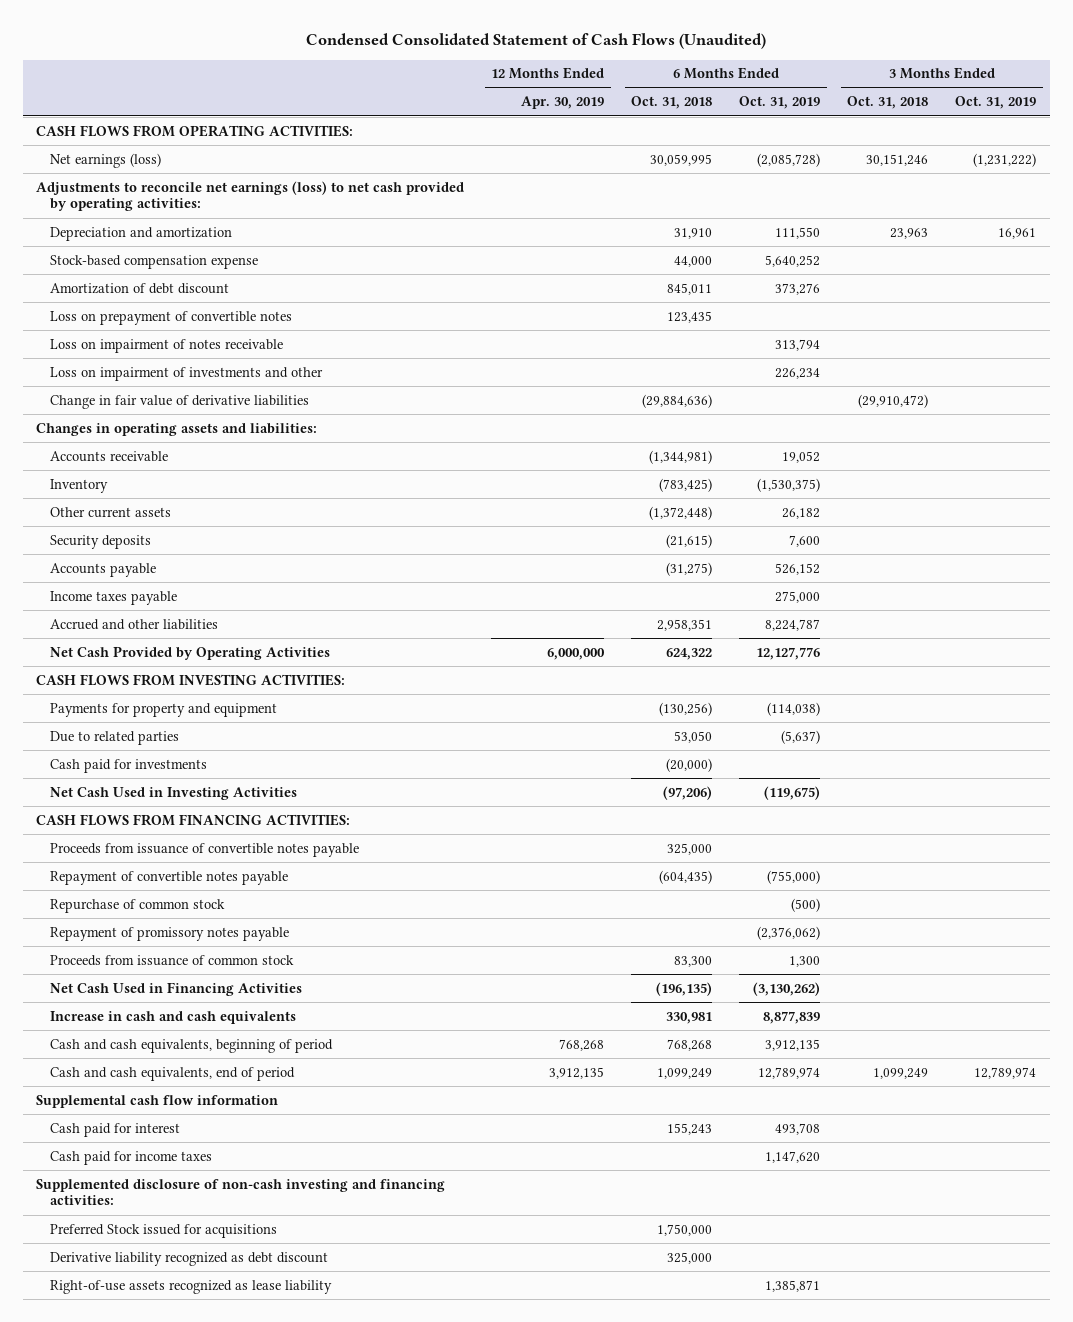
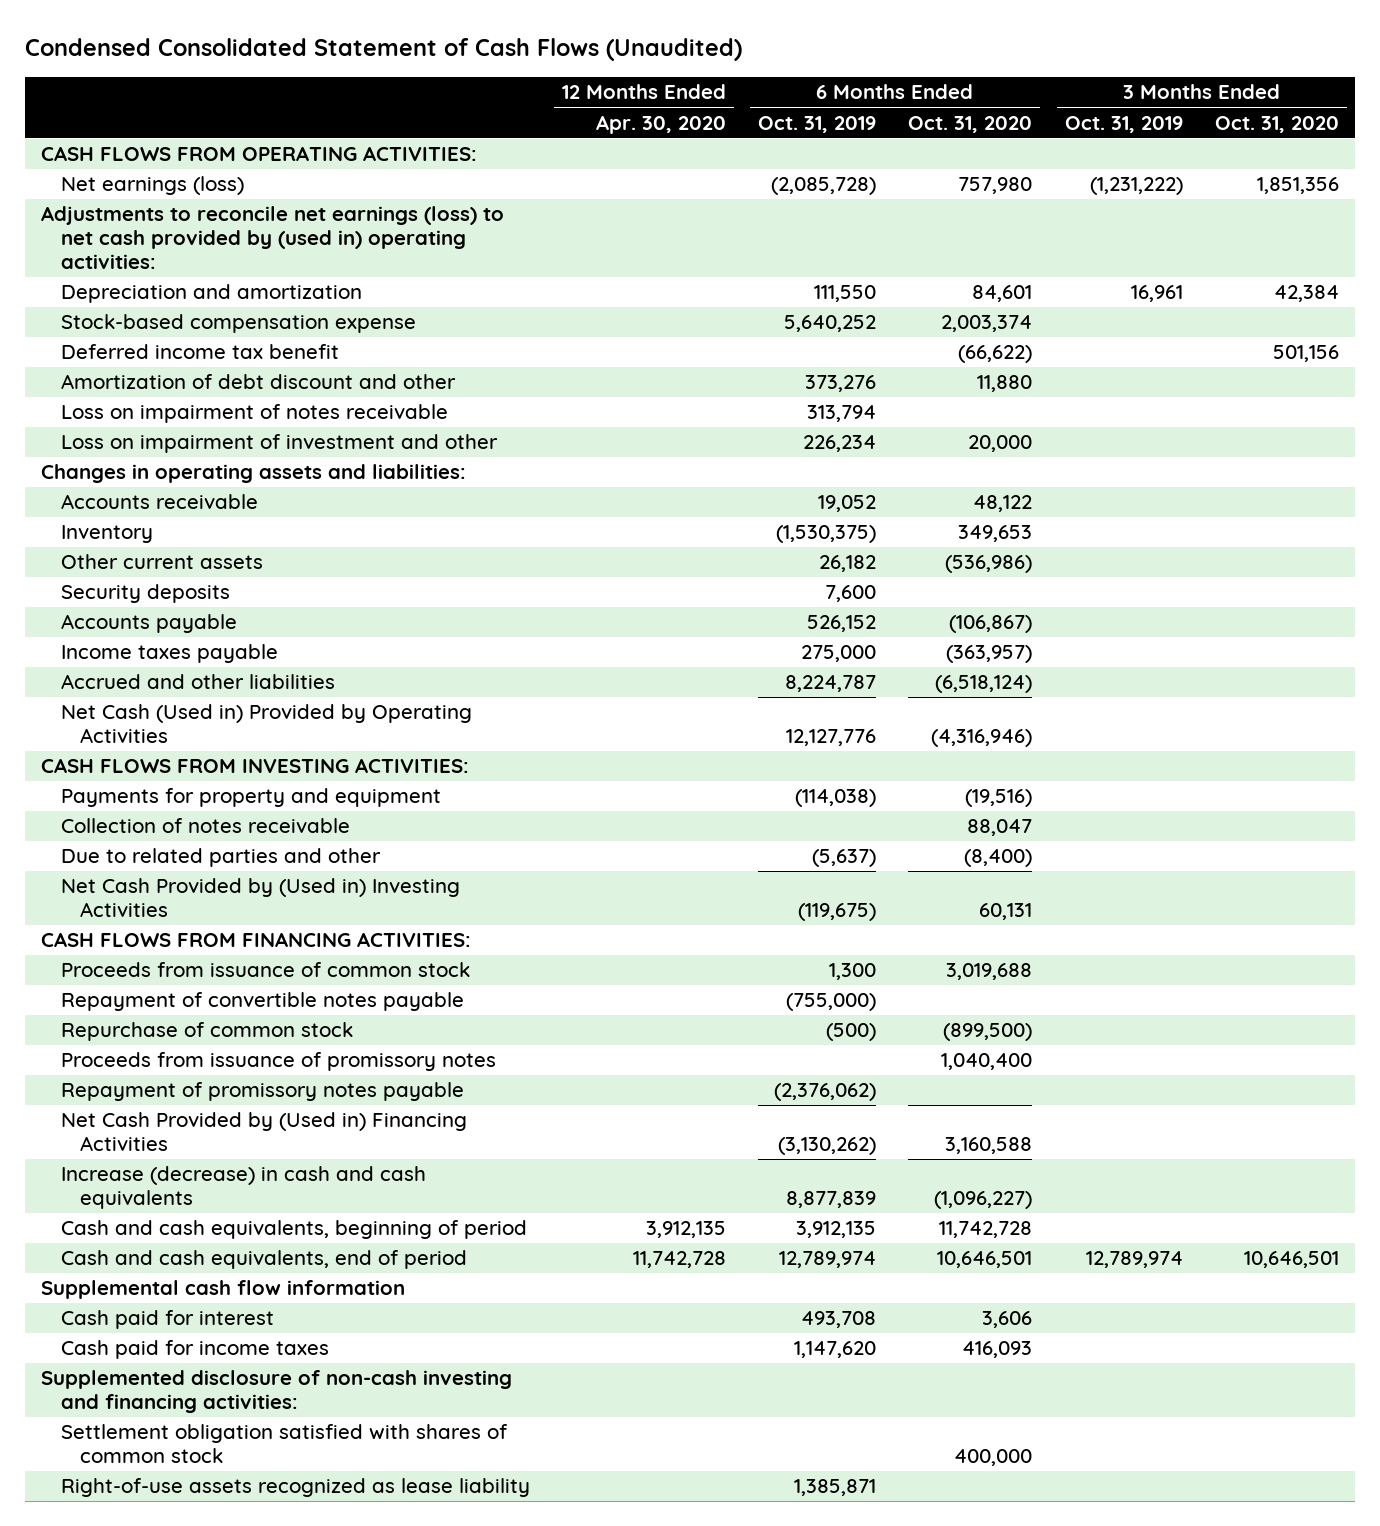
- | 12 Months Ended Apr. 30, 2019 | 6 Months Ended Oct. 31, 2018 | 6 Months Ended Oct. 31, 2019 | 3 Months Ended Oct. 31, 2018 | 3 Months Ended Oct. 31, 2019
+ | 12 Months Ended Apr. 30, 2020 | 6 Months Ended Oct. 31, 2019 | 6 Months Ended Oct. 31, 2020 | 3 Months Ended Oct. 31, 2019 | 3 Months Ended Oct. 31, 2020
- Adjustments to reconcile net earnings (loss) to net cash provided by operating activities:
+ Adjustments to reconcile net earnings (loss) to net cash provided by (used in) operating activities:
- Amortization of debt discount | | 845,011 | 373,276 | |
- Loss on prepayment of convertible notes | | 123,435 | | |
+ Deferred income tax benefit | | | (66,622) | | 501,156
+ Amortization of debt discount and other | | 373,276 | 11,880 | |
- Loss on impairment of investments and other | | | 226,234 | |
- Change in fair value of derivative liabilities | | (29,884,636) | | (29,910,472) |
+ Loss on impairment of investment and other | | 226,234 | 20,000 | |
- Net Cash Provided by Operating Activities | 6,000,000 | 624,322 | 12,127,776 | |
+ Net Cash (Used in) Provided by Operating Activities | | 12,127,776 | (4,316,946) | |
- Due to related parties | | 53,050 | (5,637) | |
- Cash paid for investments | | (20,000) | | |
- Net Cash Used in Investing Activities | | (97,206) | (119,675) | |
+ Collection of notes receivable | | | 88,047 | |
+ Due to related parties and other | | (5,637) | (8,400) | |
+ Net Cash Provided by (Used in) Investing Activities | | (119,675) | 60,131 | |
- Proceeds from issuance of convertible notes payable | | 325,000 | | |
moved up: Proceeds from issuance of common stock | | 1,300 | 3,019,688 | |
+ Proceeds from issuance of promissory notes | | | 1,040,400 | |
- Net Cash Used in Financing Activities | | (196,135) | (3,130,262) | |
- Increase in cash and cash equivalents | | 330,981 | 8,877,839 | |
+ Net Cash Provided by (Used in) Financing Activities | | (3,130,262) | 3,160,588 | |
+ Increase (decrease) in cash and cash equivalents | | 8,877,839 | (1,096,227) | |
- Preferred Stock issued for acquisitions | | 1,750,000 | | |
- Derivative liability recognized as debt discount | | 325,000 | | |
+ Settlement obligation satisfied with shares of common stock | | | 400,000 | |

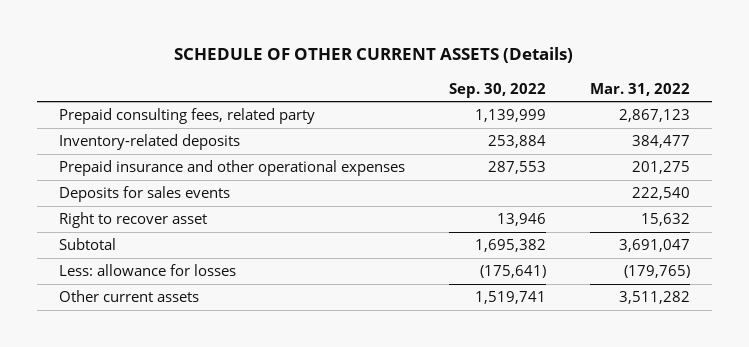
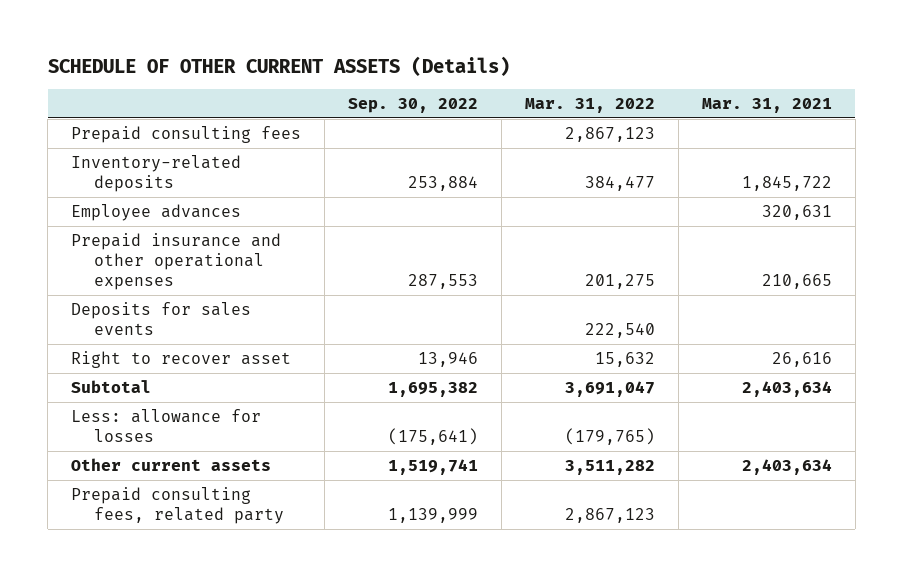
- | Sep. 30, 2022 | Mar. 31, 2022
+ | Sep. 30, 2022 | Mar. 31, 2022 | Mar. 31, 2021
+ Prepaid consulting fees | | 2,867,123 |
+ Employee advances | | | 320,631
moved down: Prepaid consulting fees, related party | 1,139,999 | 2,867,123 |

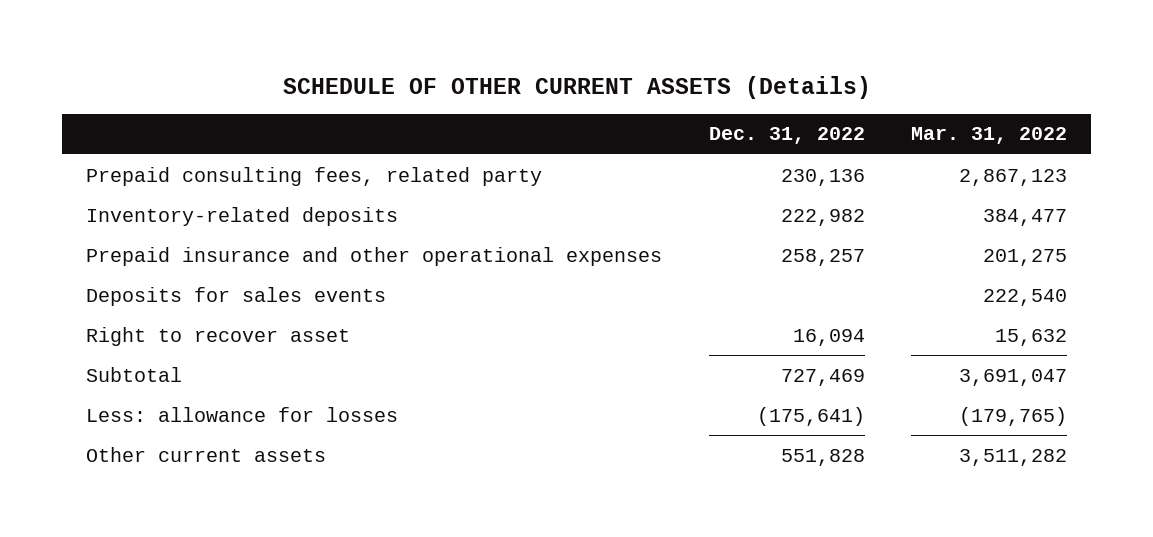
- | Sep. 30, 2022 | Mar. 31, 2022 | Mar. 31, 2021
+ | Dec. 31, 2022 | Mar. 31, 2022
- Prepaid consulting fees | | 2,867,123 |
moved up: Prepaid consulting fees, related party | 230,136 | 2,867,123
- Employee advances | | | 320,631

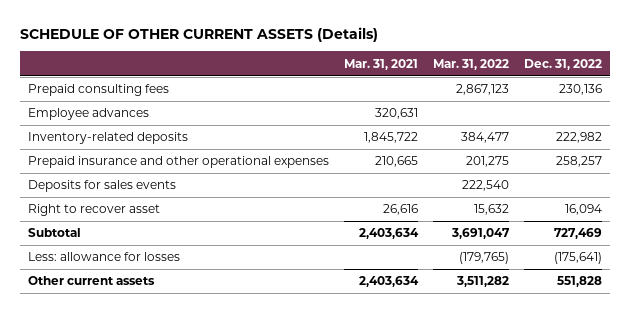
- | Dec. 31, 2022 | Mar. 31, 2022
+ | Mar. 31, 2021 | Mar. 31, 2022 | Dec. 31, 2022
- Prepaid consulting fees, related party | 230,136 | 2,867,123
+ Prepaid consulting fees | | 2,867,123 | 230,136
+ Employee advances | 320,631 | |

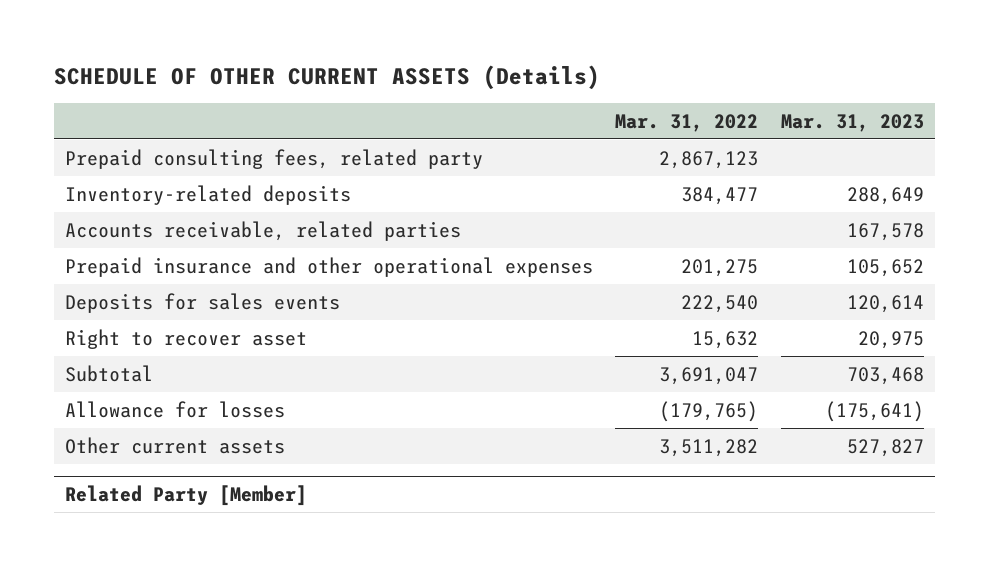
- | Mar. 31, 2021 | Mar. 31, 2022 | Dec. 31, 2022
+ | Mar. 31, 2022 | Mar. 31, 2023
- Prepaid consulting fees | | 2,867,123 | 230,136
- Employee advances | 320,631 | |
+ Prepaid consulting fees, related party | 2,867,123 |
+ Accounts receivable, related parties | | 167,578
- Less: allowance for losses | | (179,765) | (175,641)
+ Allowance for losses | (179,765) | (175,641)
+ Related Party [Member]

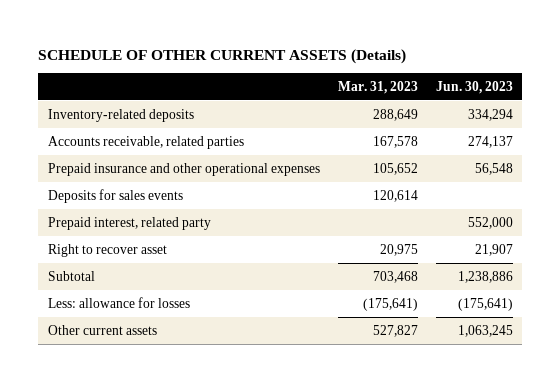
- | Mar. 31, 2022 | Mar. 31, 2023
+ | Mar. 31, 2023 | Jun. 30, 2023
- Prepaid consulting fees, related party | 2,867,123 |
+ Prepaid interest, related party | | 552,000
- Allowance for losses | (179,765) | (175,641)
+ Less: allowance for losses | (175,641) | (175,641)
- Related Party [Member]

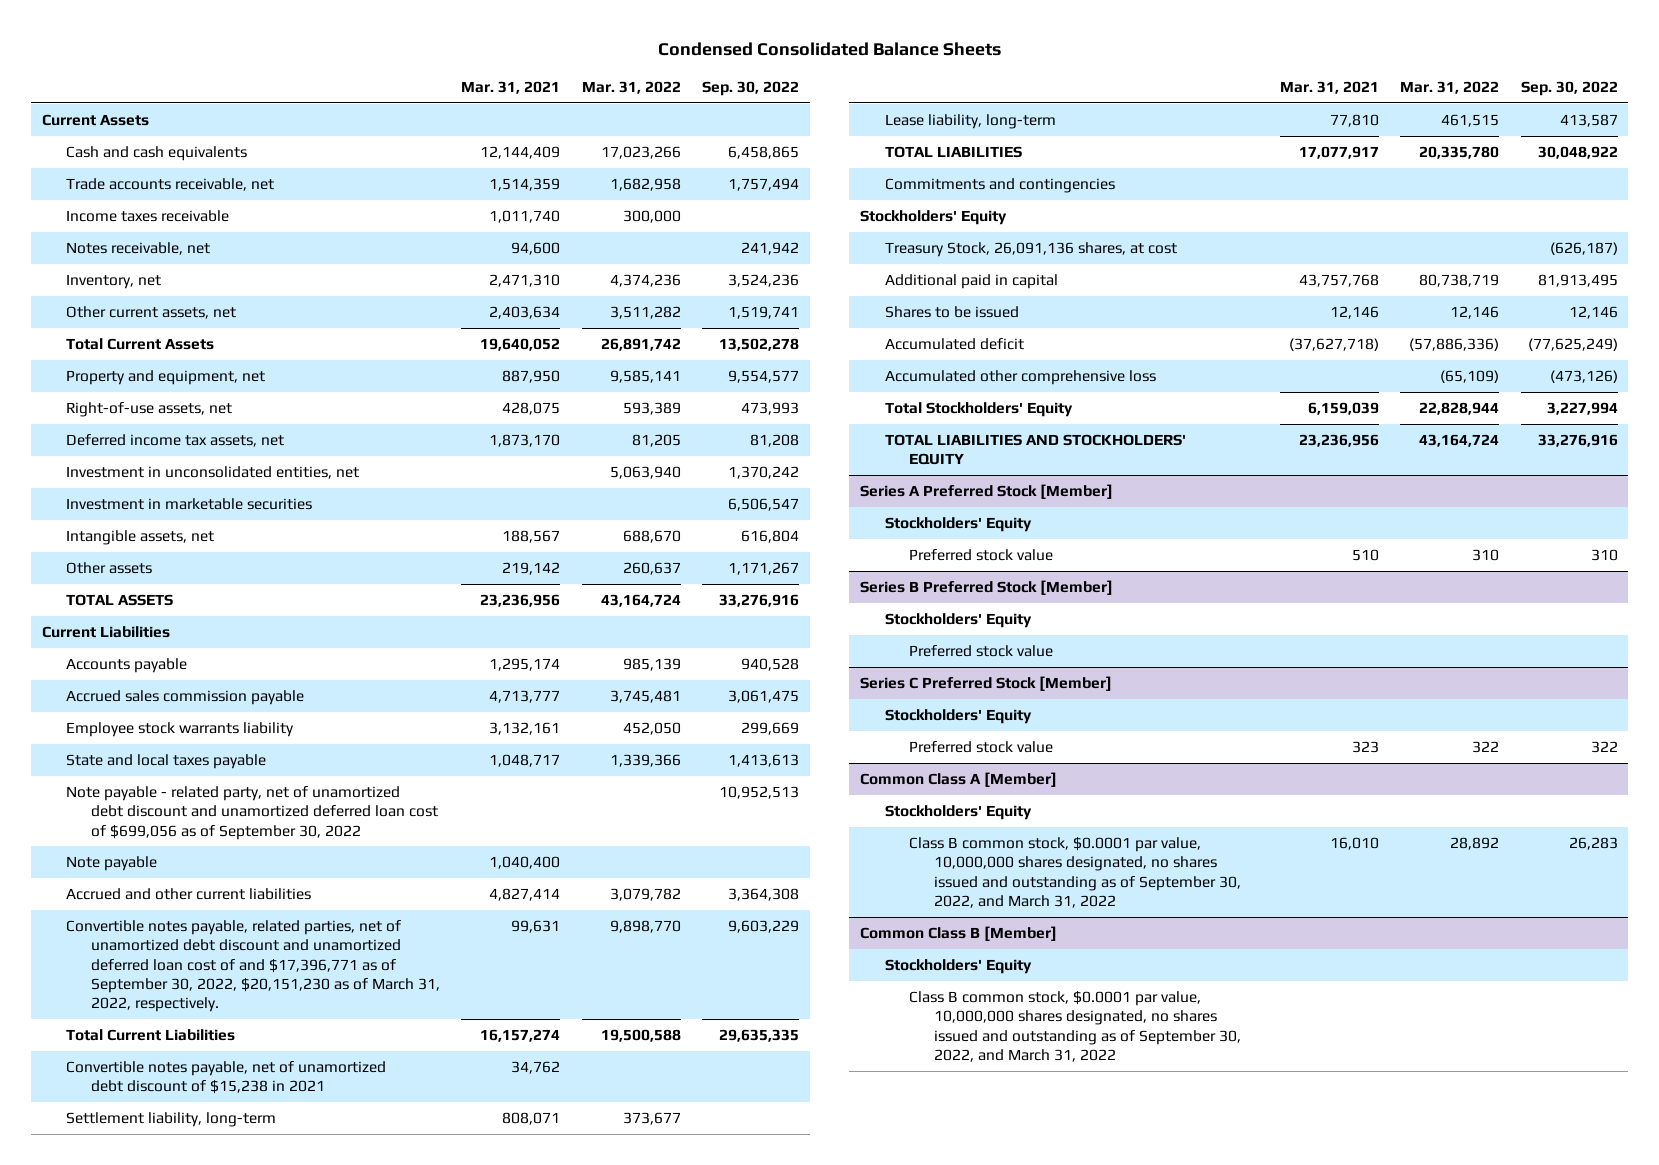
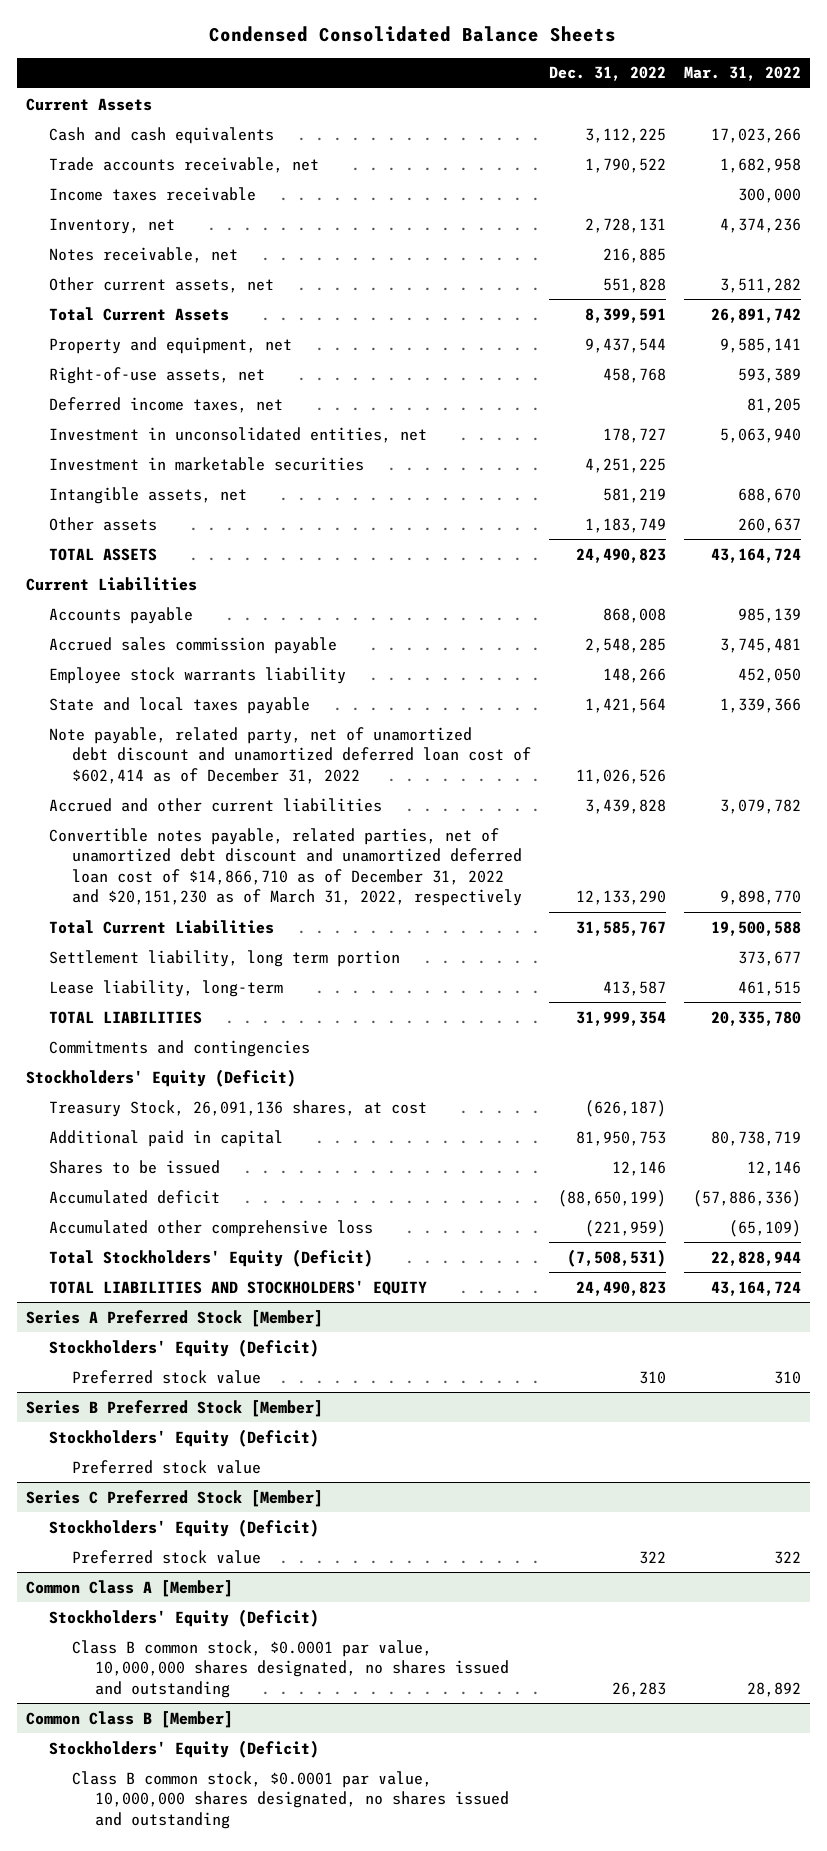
- | Mar. 31, 2021 | Mar. 31, 2022 | Sep. 30, 2022
+ | Dec. 31, 2022 | Mar. 31, 2022
moved down: Notes receivable, net | 216,885 |
- Deferred income tax assets, net | 1,873,170 | 81,205 | 81,208
+ Deferred income taxes, net | | 81,205
- Note payable - related party, net of unamortized debt discount and unamortized deferred loan cost of $699,056 as of September 30, 2022 | | | 10,952,513
- Note payable | 1,040,400 | |
+ Note payable, related party, net of unamortized debt discount and unamortized deferred loan cost of $602,414 as of December 31, 2022 | 11,026,526 |
- Convertible notes payable, related parties, net of unamortized debt discount and unamortized deferred loan cost of and $17,396,771 as of September 30, 2022, $20,151,230 as of March 31, 2022, respectively. | 99,631 | 9,898,770 | 9,603,229
+ Convertible notes payable, related parties, net of unamortized debt discount and unamortized deferred loan cost of $14,866,710 as of December 31, 2022 and $20,151,230 as of March 31, 2022, respectively | 12,133,290 | 9,898,770
- Convertible notes payable, net of unamortized debt discount of $15,238 in 2021 | 34,762 | |
- Settlement liability, long-term | 808,071 | 373,677 |
+ Settlement liability, long term portion | | 373,677
- Stockholders' Equity
+ Stockholders' Equity (Deficit)
- Total Stockholders' Equity | 6,159,039 | 22,828,944 | 3,227,994
+ Total Stockholders' Equity (Deficit) | (7,508,531) | 22,828,944
@ Series A Preferred Stock [Member]
- Stockholders' Equity
+ Stockholders' Equity (Deficit)
@ Series B Preferred Stock [Member]
- Stockholders' Equity
+ Stockholders' Equity (Deficit)
@ Series C Preferred Stock [Member]
- Stockholders' Equity
+ Stockholders' Equity (Deficit)
@ Common Class A [Member]
- Stockholders' Equity
- Class B common stock, $0.0001 par value, 10,000,000 shares designated, no shares issued and outstanding as of September 30, 2022, and March 31, 2022 | 16,010 | 28,892 | 26,283
+ Stockholders' Equity (Deficit)
+ Class B common stock, $0.0001 par value, 10,000,000 shares designated, no shares issued and outstanding | 26,283 | 28,892
@ Common Class B [Member]
- Stockholders' Equity
- Class B common stock, $0.0001 par value, 10,000,000 shares designated, no shares issued and outstanding as of September 30, 2022, and March 31, 2022
+ Stockholders' Equity (Deficit)
+ Class B common stock, $0.0001 par value, 10,000,000 shares designated, no shares issued and outstanding

